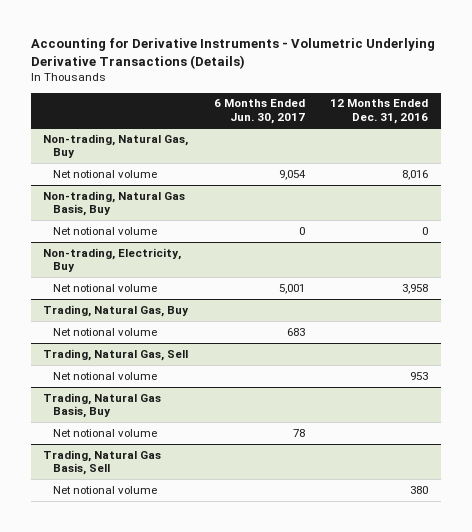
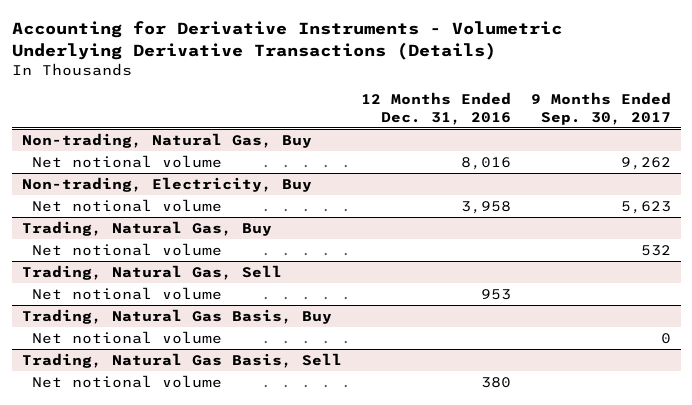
- | 6 Months Ended Jun. 30, 2017 | 12 Months Ended Dec. 31, 2016
+ | 12 Months Ended Dec. 31, 2016 | 9 Months Ended Sep. 30, 2017
- Non-trading, Natural Gas Basis, Buy
- Net notional volume | 0 | 0

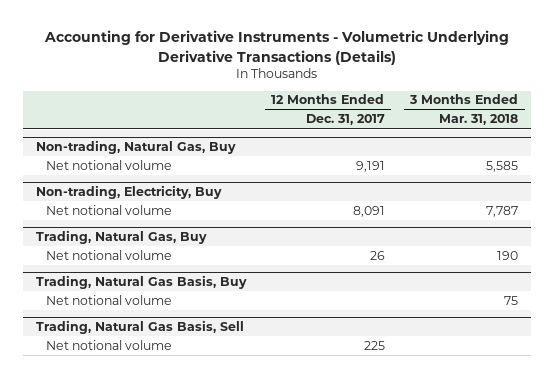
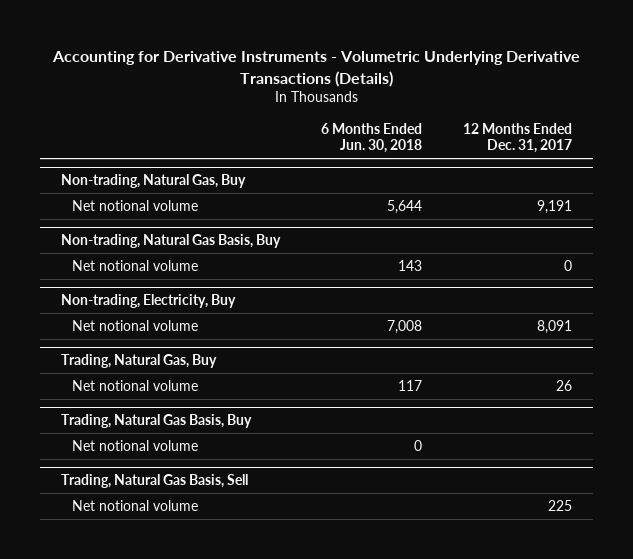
- | 12 Months Ended Dec. 31, 2017 | 3 Months Ended Mar. 31, 2018
+ | 6 Months Ended Jun. 30, 2018 | 12 Months Ended Dec. 31, 2017
+ Non-trading, Natural Gas Basis, Buy
+ Net notional volume | 143 | 0

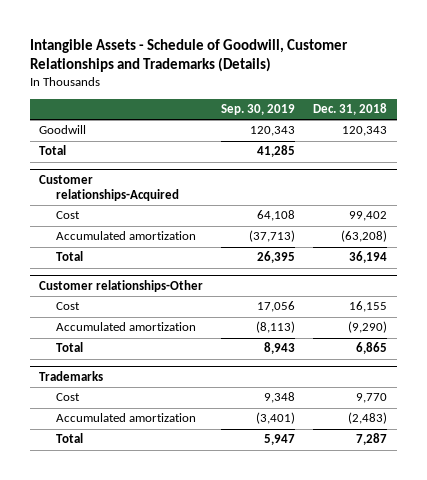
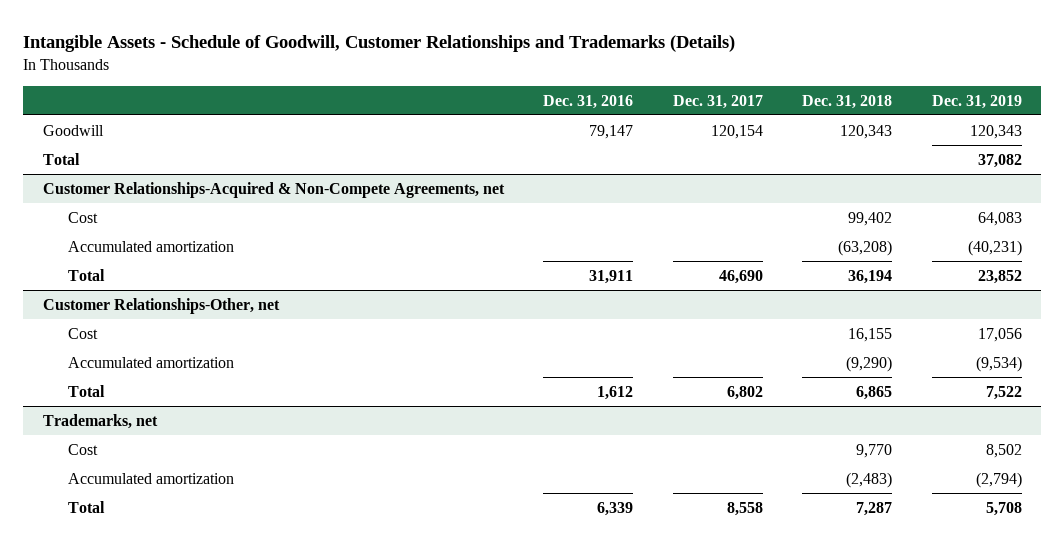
- | Sep. 30, 2019 | Dec. 31, 2018
+ | Dec. 31, 2016 | Dec. 31, 2017 | Dec. 31, 2018 | Dec. 31, 2019
- Customer relationships-Acquired
+ Customer Relationships-Acquired & Non-Compete Agreements, net
- Customer relationships-Other
+ Customer Relationships-Other, net
- Trademarks
+ Trademarks, net

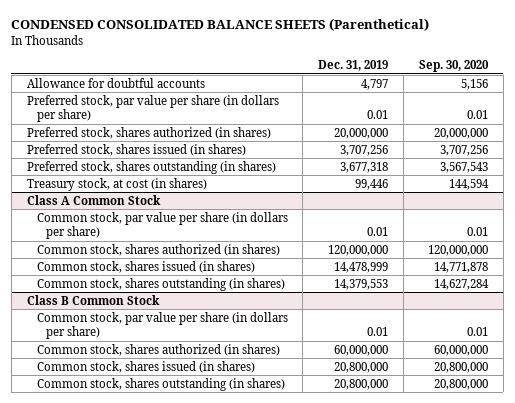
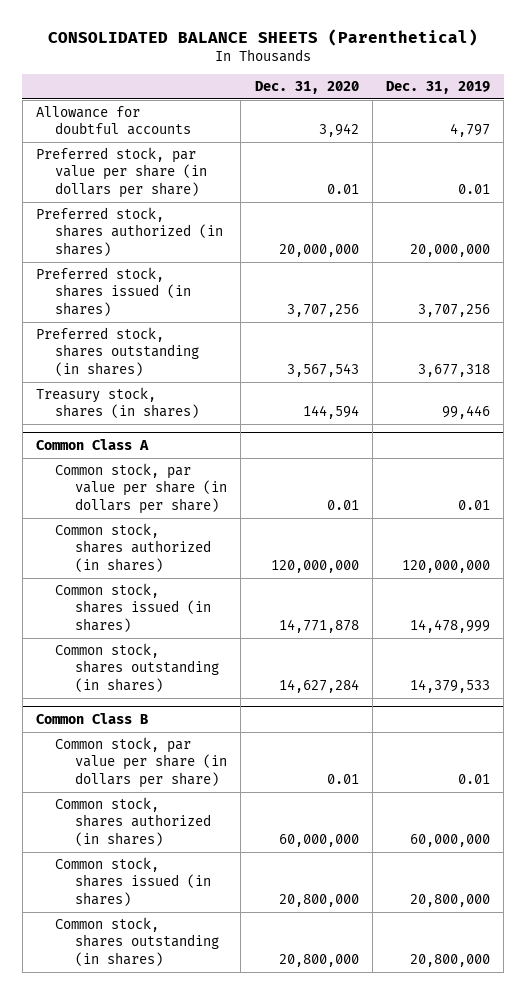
- CONDENSED CONSOLIDATED BALANCE SHEETS (Parenthetical)
+ CONSOLIDATED BALANCE SHEETS (Parenthetical)
- | Dec. 31, 2019 | Sep. 30, 2020
+ | Dec. 31, 2020 | Dec. 31, 2019
- Treasury stock, at cost (in shares) | 99,446 | 144,594
- Class A Common Stock
+ Treasury stock, shares (in shares) | 144,594 | 99,446
+ Common Class A
- Common stock, shares outstanding (in shares) | 14,379,553 | 14,627,284
- Class B Common Stock
+ Common stock, shares outstanding (in shares) | 14,627,284 | 14,379,533
+ Common Class B

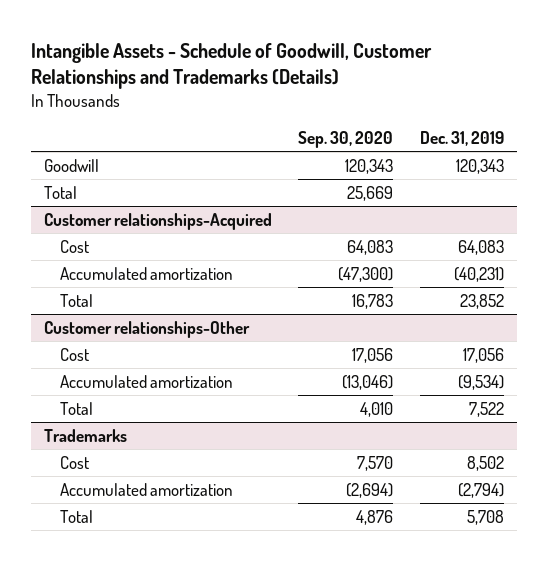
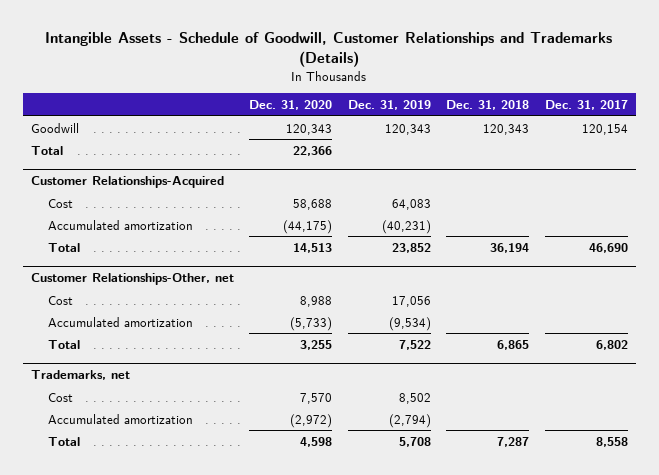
- | Sep. 30, 2020 | Dec. 31, 2019
+ | Dec. 31, 2020 | Dec. 31, 2019 | Dec. 31, 2018 | Dec. 31, 2017
- Customer relationships-Acquired
+ Customer Relationships-Acquired
- Customer relationships-Other
+ Customer Relationships-Other, net
- Trademarks
+ Trademarks, net

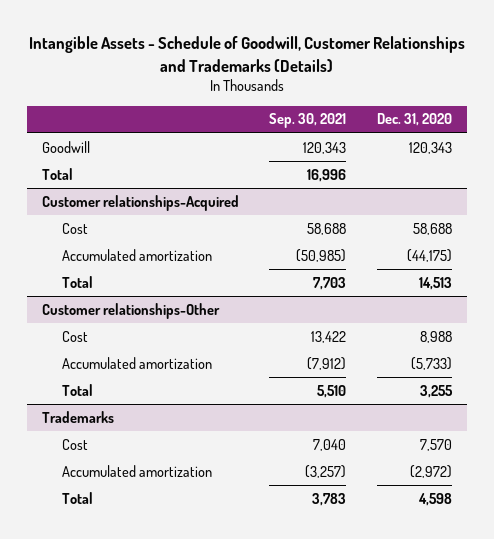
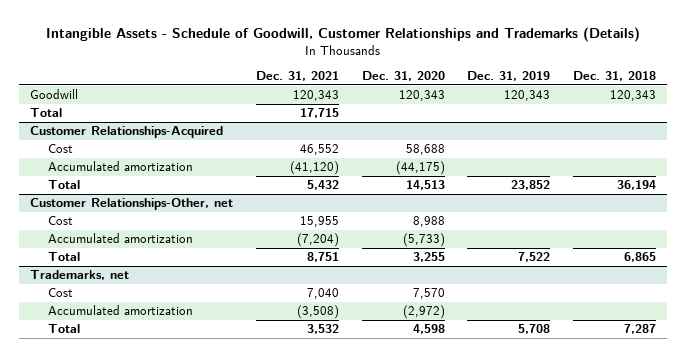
- | Sep. 30, 2021 | Dec. 31, 2020
+ | Dec. 31, 2021 | Dec. 31, 2020 | Dec. 31, 2019 | Dec. 31, 2018
- Customer relationships-Acquired
+ Customer Relationships-Acquired
- Customer relationships-Other
+ Customer Relationships-Other, net
- Trademarks
+ Trademarks, net

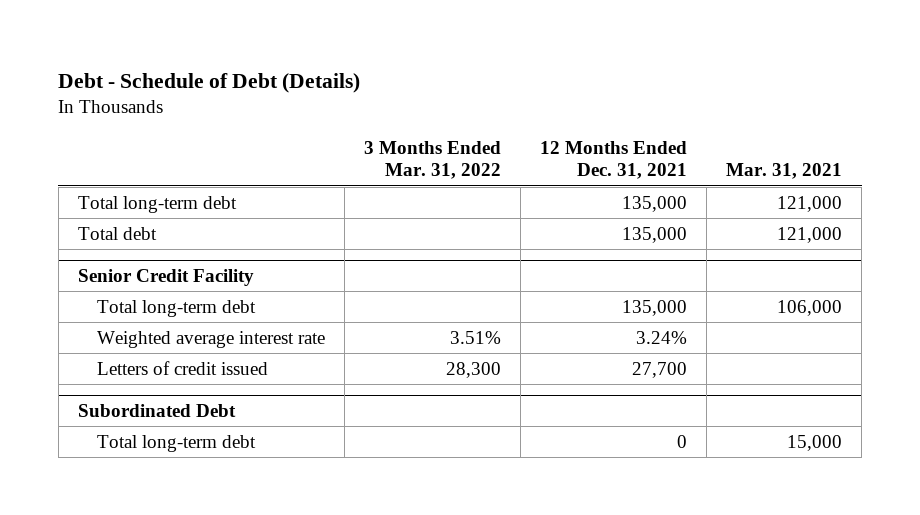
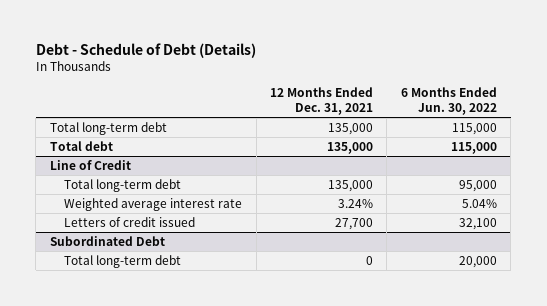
- | 3 Months Ended Mar. 31, 2022 | 12 Months Ended Dec. 31, 2021 | Mar. 31, 2021
+ | 12 Months Ended Dec. 31, 2021 | 6 Months Ended Jun. 30, 2022
- Senior Credit Facility
+ Line of Credit

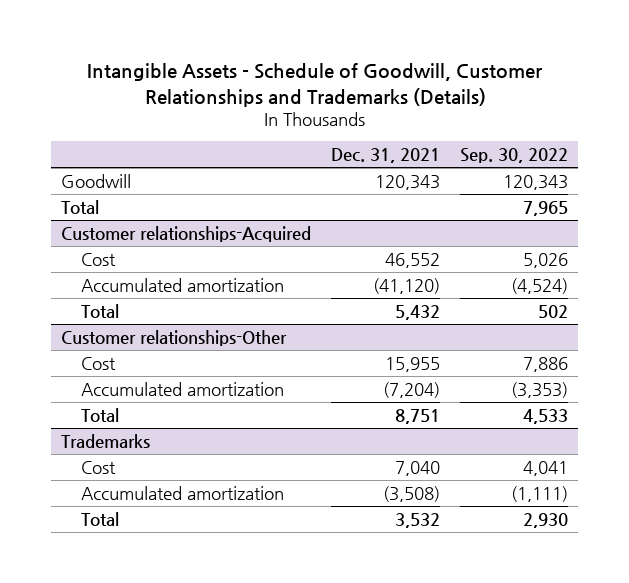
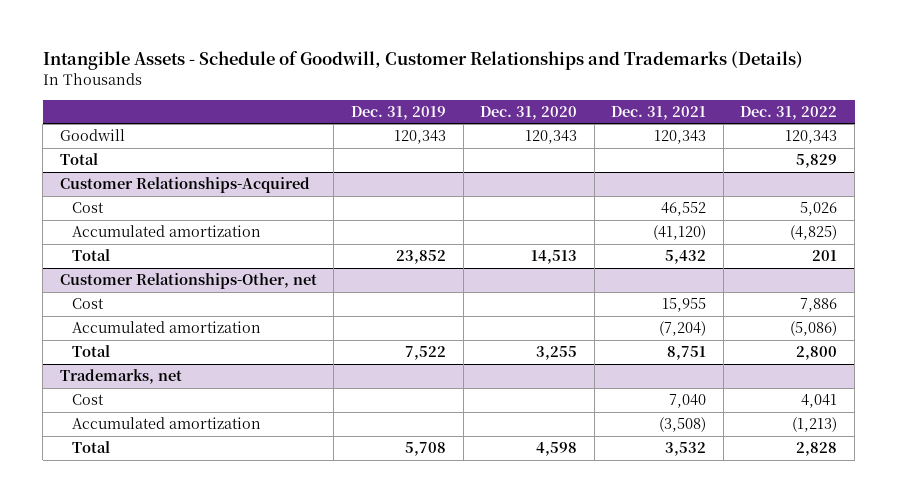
- | Dec. 31, 2021 | Sep. 30, 2022
+ | Dec. 31, 2019 | Dec. 31, 2020 | Dec. 31, 2021 | Dec. 31, 2022
- Customer relationships-Acquired
+ Customer Relationships-Acquired
- Customer relationships-Other
+ Customer Relationships-Other, net
- Trademarks
+ Trademarks, net

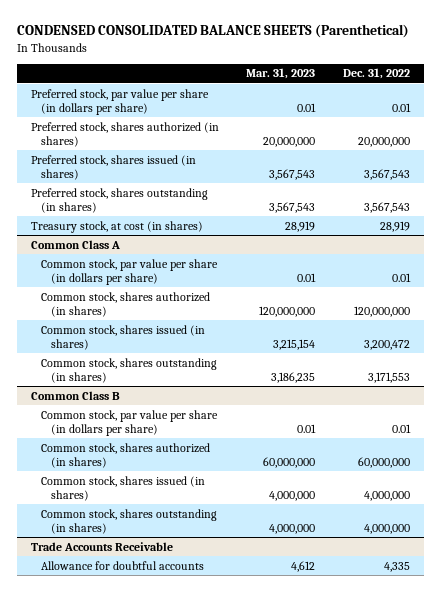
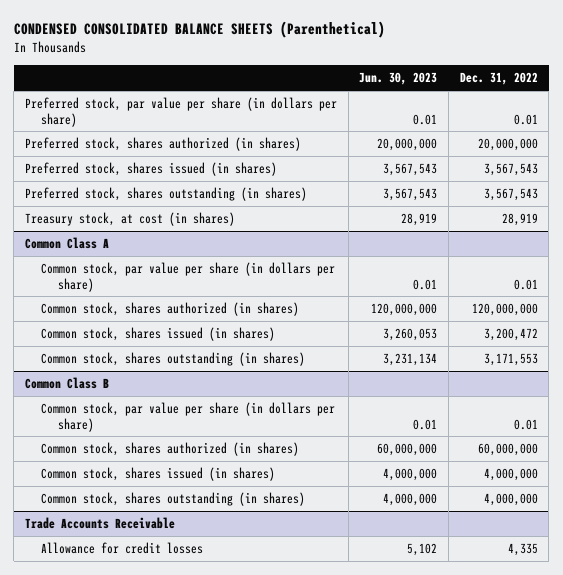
- | Mar. 31, 2023 | Dec. 31, 2022
+ | Jun. 30, 2023 | Dec. 31, 2022
@ Trade Accounts Receivable
- Allowance for doubtful accounts | 4,612 | 4,335
+ Allowance for credit losses | 5,102 | 4,335

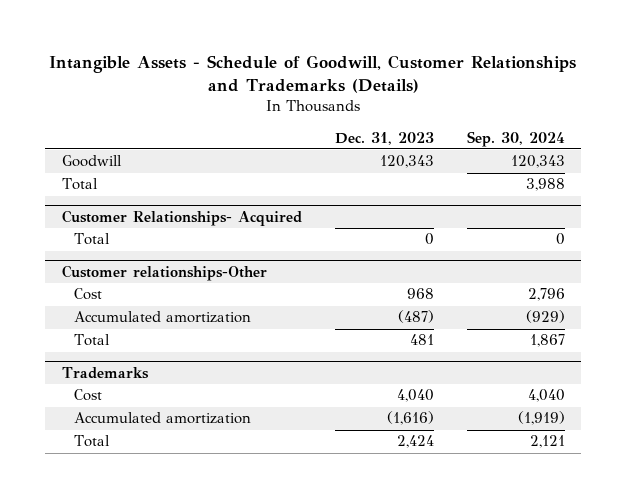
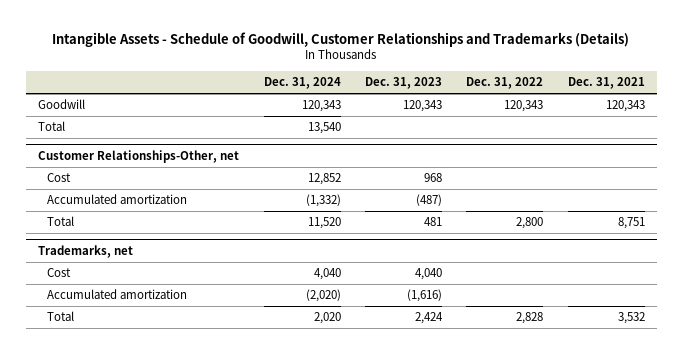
- | Dec. 31, 2023 | Sep. 30, 2024
+ | Dec. 31, 2024 | Dec. 31, 2023 | Dec. 31, 2022 | Dec. 31, 2021
- Customer Relationships- Acquired
- Total | 0 | 0
- Customer relationships-Other
+ Customer Relationships-Other, net
- Trademarks
+ Trademarks, net

